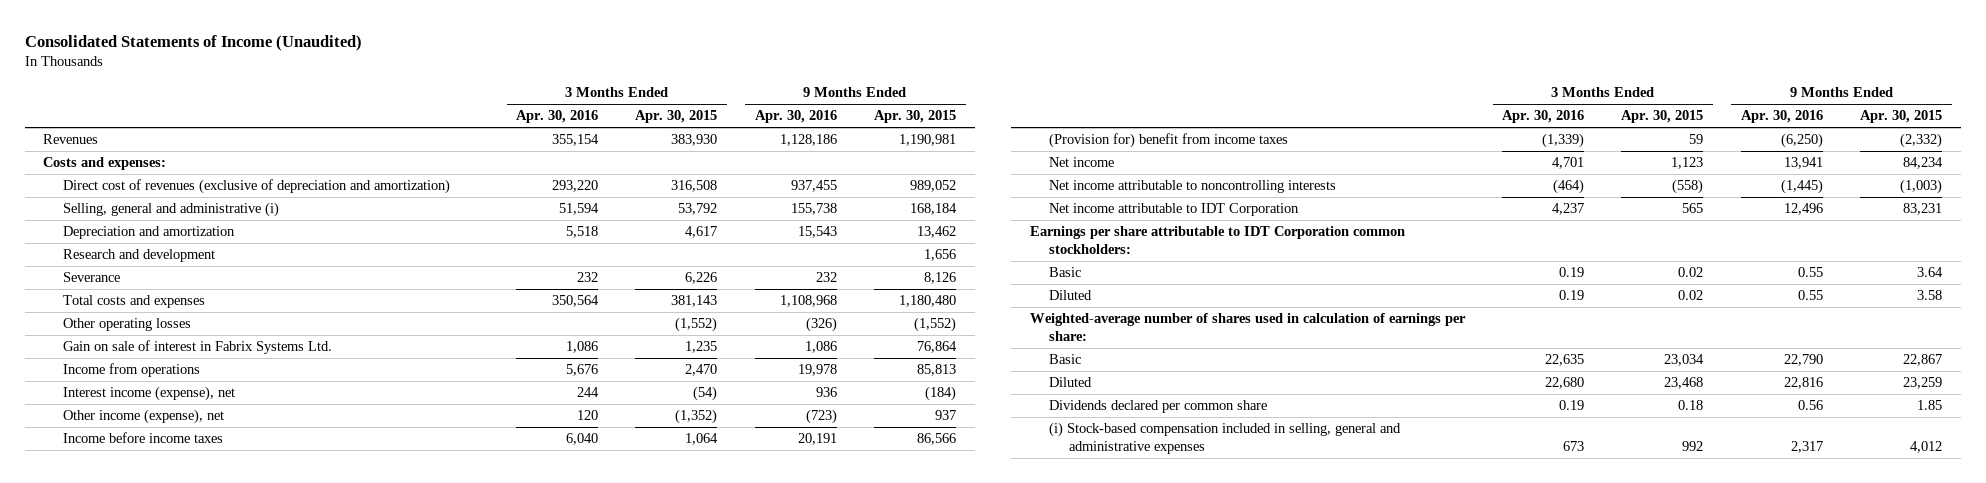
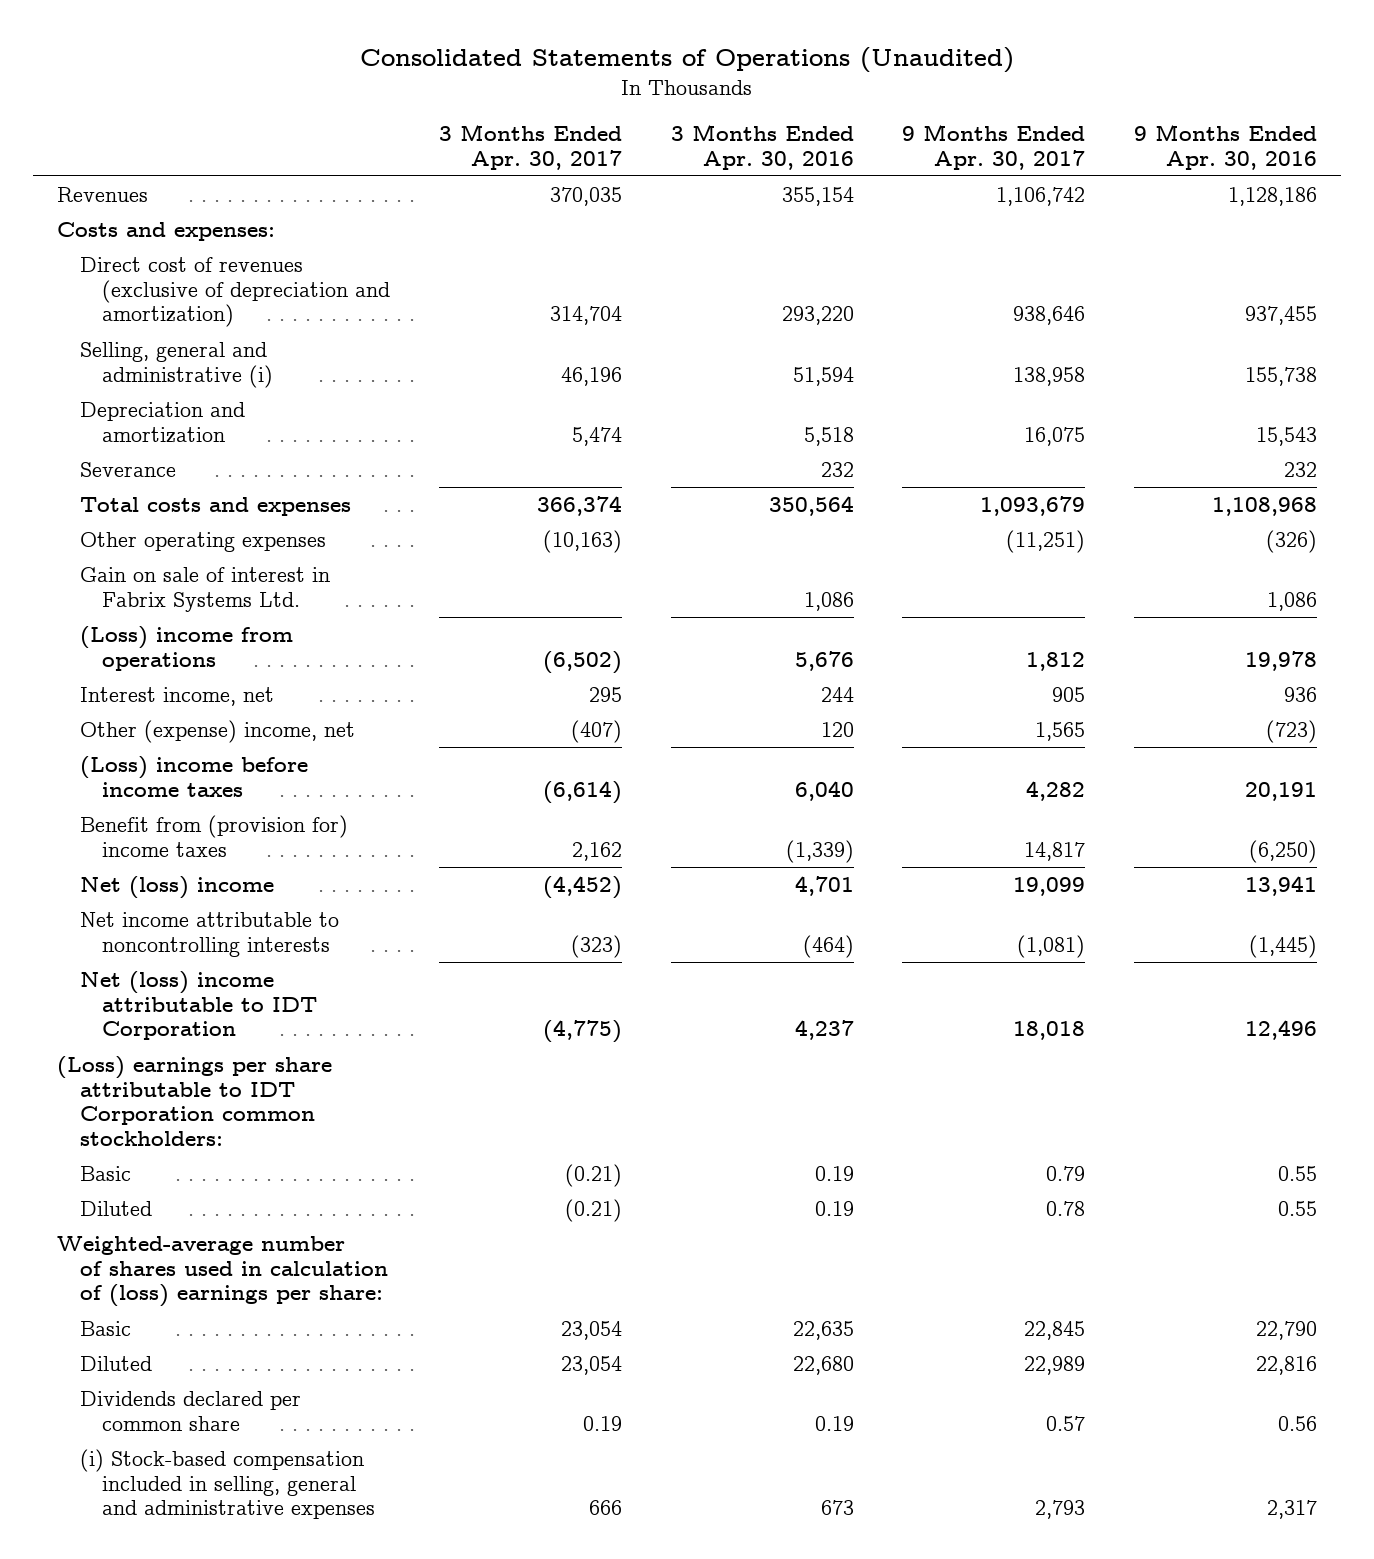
- Consolidated Statements of Income (Unaudited)
+ Consolidated Statements of Operations (Unaudited)
- | 3 Months Ended Apr. 30, 2016 | 3 Months Ended Apr. 30, 2015 | 9 Months Ended Apr. 30, 2016 | 9 Months Ended Apr. 30, 2015
+ | 3 Months Ended Apr. 30, 2017 | 3 Months Ended Apr. 30, 2016 | 9 Months Ended Apr. 30, 2017 | 9 Months Ended Apr. 30, 2016
- Research and development | | | | 1,656
- Other operating losses | | (1,552) | (326) | (1,552)
+ Other operating expenses | (10,163) | | (11,251) | (326)
- Income from operations | 5,676 | 2,470 | 19,978 | 85,813
- Interest income (expense), net | 244 | (54) | 936 | (184)
- Other income (expense), net | 120 | (1,352) | (723) | 937
- Income before income taxes | 6,040 | 1,064 | 20,191 | 86,566
- (Provision for) benefit from income taxes | (1,339) | 59 | (6,250) | (2,332)
- Net income | 4,701 | 1,123 | 13,941 | 84,234
+ (Loss) income from operations | (6,502) | 5,676 | 1,812 | 19,978
+ Interest income, net | 295 | 244 | 905 | 936
+ Other (expense) income, net | (407) | 120 | 1,565 | (723)
+ (Loss) income before income taxes | (6,614) | 6,040 | 4,282 | 20,191
+ Benefit from (provision for) income taxes | 2,162 | (1,339) | 14,817 | (6,250)
+ Net (loss) income | (4,452) | 4,701 | 19,099 | 13,941
- Net income attributable to IDT Corporation | 4,237 | 565 | 12,496 | 83,231
- Earnings per share attributable to IDT Corporation common stockholders:
+ Net (loss) income attributable to IDT Corporation | (4,775) | 4,237 | 18,018 | 12,496
+ (Loss) earnings per share attributable to IDT Corporation common stockholders:
- Weighted-average number of shares used in calculation of earnings per share:
+ Weighted-average number of shares used in calculation of (loss) earnings per share:

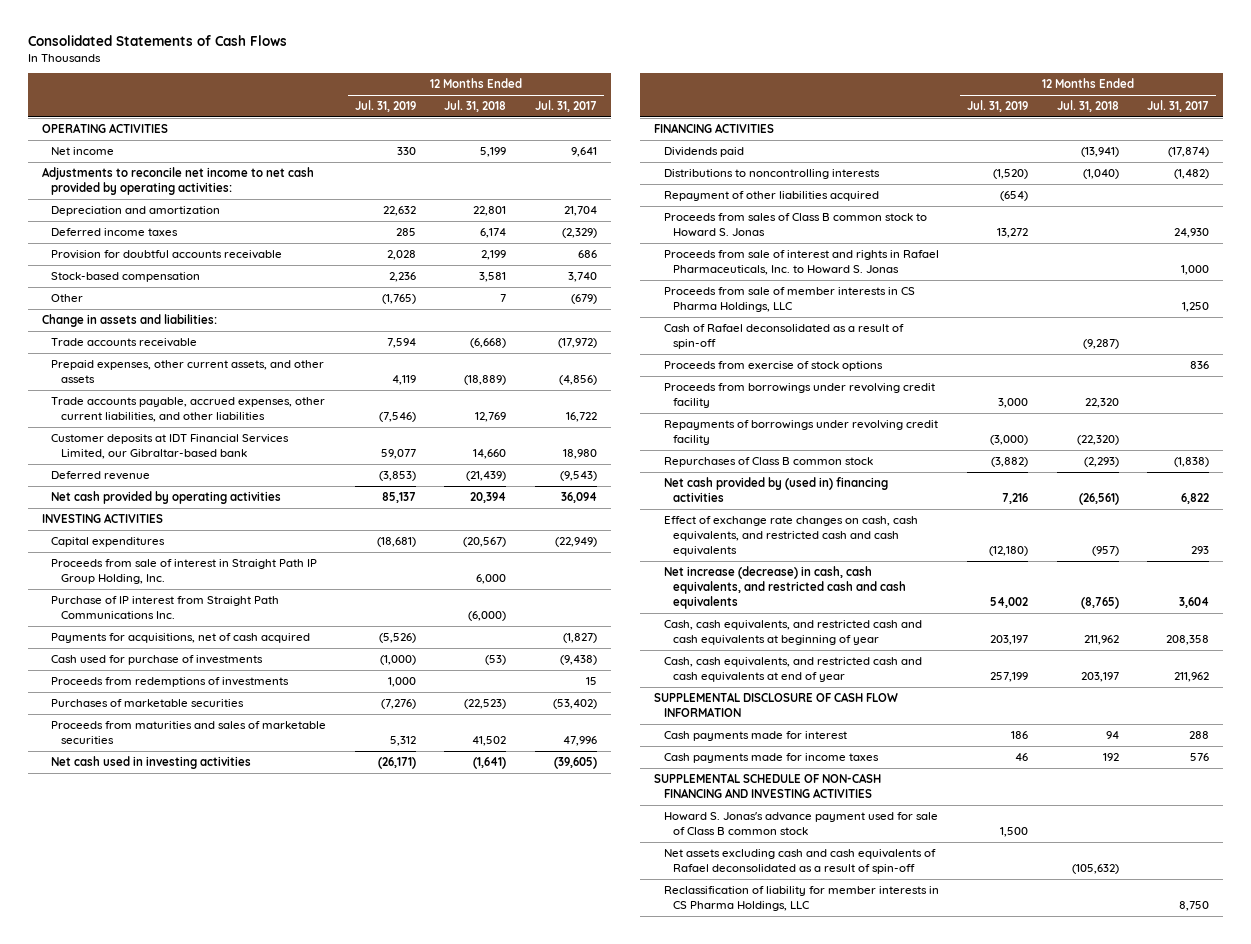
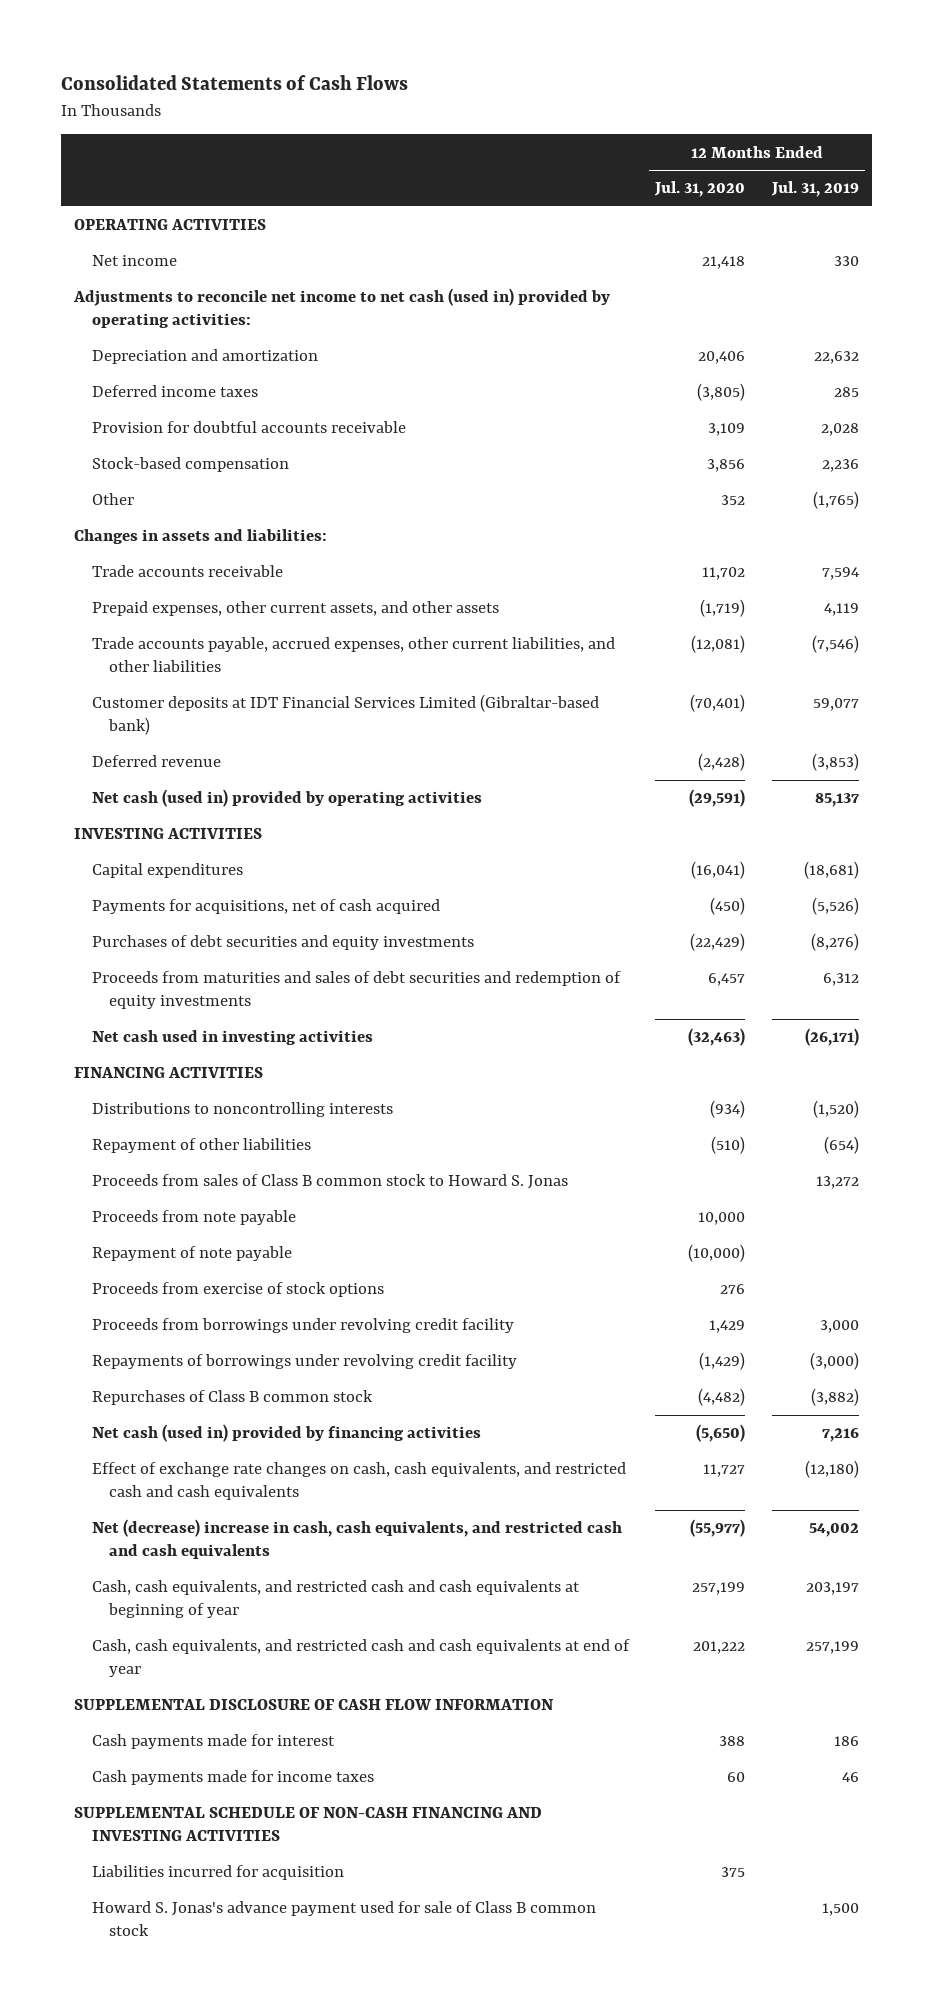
- | 12 Months Ended Jul. 31, 2019 | 12 Months Ended Jul. 31, 2018 | 12 Months Ended Jul. 31, 2017
+ | 12 Months Ended Jul. 31, 2020 | 12 Months Ended Jul. 31, 2019
- Adjustments to reconcile net income to net cash provided by operating activities:
+ Adjustments to reconcile net income to net cash (used in) provided by operating activities:
- Change in assets and liabilities:
+ Changes in assets and liabilities:
- Customer deposits at IDT Financial Services Limited, our Gibraltar-based bank | 59,077 | 14,660 | 18,980
+ Customer deposits at IDT Financial Services Limited (Gibraltar-based bank) | (70,401) | 59,077
- Net cash provided by operating activities | 85,137 | 20,394 | 36,094
+ Net cash (used in) provided by operating activities | (29,591) | 85,137
- Proceeds from sale of interest in Straight Path IP Group Holding, Inc. | | 6,000 |
- Purchase of IP interest from Straight Path Communications Inc. | | (6,000) |
- Cash used for purchase of investments | (1,000) | (53) | (9,438)
- Proceeds from redemptions of investments | 1,000 | | 15
- Purchases of marketable securities | (7,276) | (22,523) | (53,402)
- Proceeds from maturities and sales of marketable securities | 5,312 | 41,502 | 47,996
+ Purchases of debt securities and equity investments | (22,429) | (8,276)
+ Proceeds from maturities and sales of debt securities and redemption of equity investments | 6,457 | 6,312
- Dividends paid | | (13,941) | (17,874)
- Repayment of other liabilities acquired | (654) | |
+ Repayment of other liabilities | (510) | (654)
- Proceeds from sale of interest and rights in Rafael Pharmaceuticals, Inc. to Howard S. Jonas | | | 1,000
- Proceeds from sale of member interests in CS Pharma Holdings, LLC | | | 1,250
- Cash of Rafael deconsolidated as a result of spin-off | | (9,287) |
+ Proceeds from note payable | 10,000 |
+ Repayment of note payable | (10,000) |
- Net cash provided by (used in) financing activities | 7,216 | (26,561) | 6,822
+ Net cash (used in) provided by financing activities | (5,650) | 7,216
- Net increase (decrease) in cash, cash equivalents, and restricted cash and cash equivalents | 54,002 | (8,765) | 3,604
+ Net (decrease) increase in cash, cash equivalents, and restricted cash and cash equivalents | (55,977) | 54,002
+ Liabilities incurred for acquisition | 375 |
- Net assets excluding cash and cash equivalents of Rafael deconsolidated as a result of spin-off | | (105,632) |
- Reclassification of liability for member interests in CS Pharma Holdings, LLC | | | 8,750

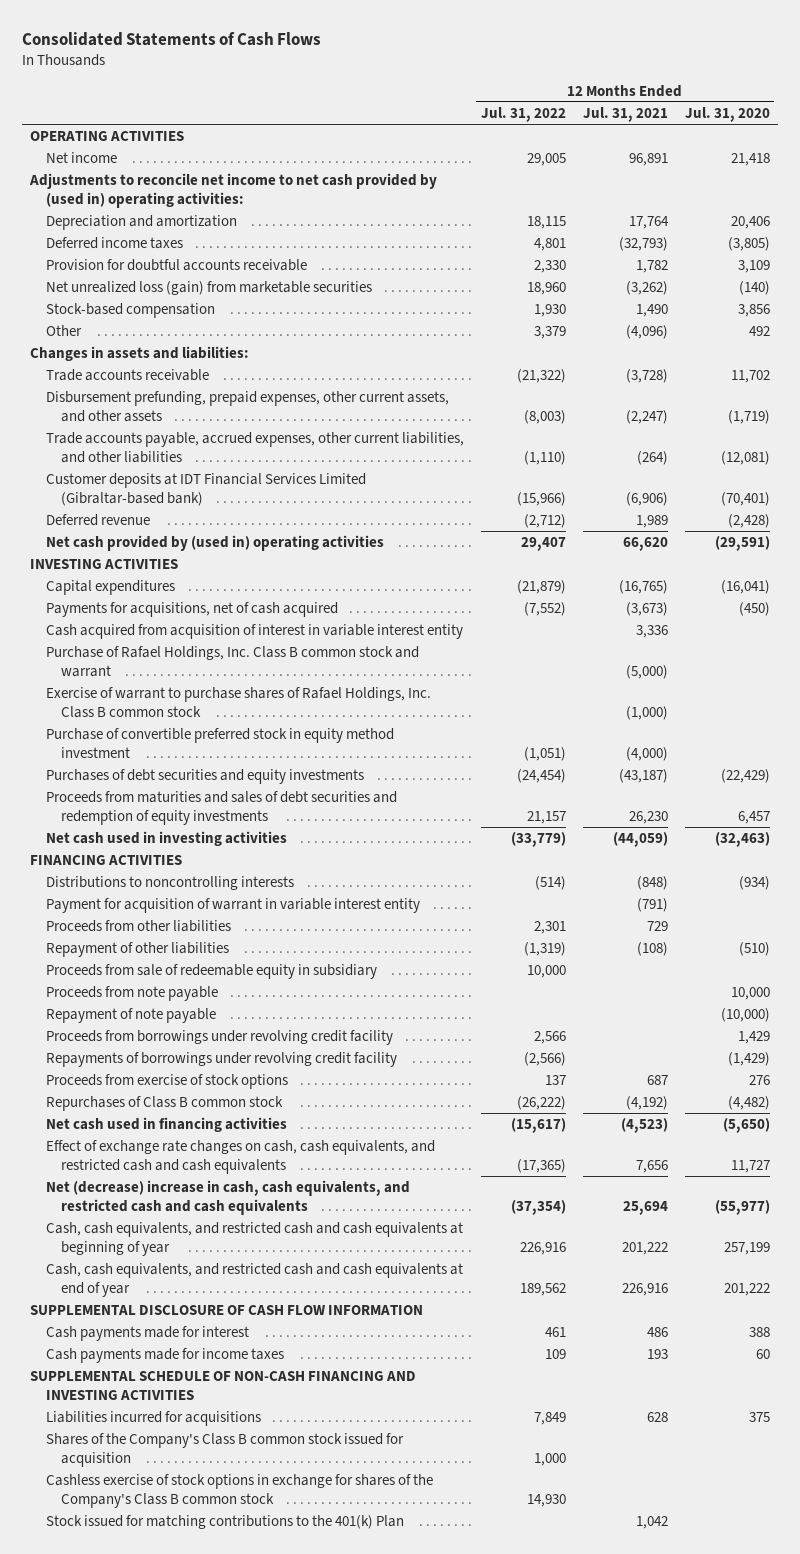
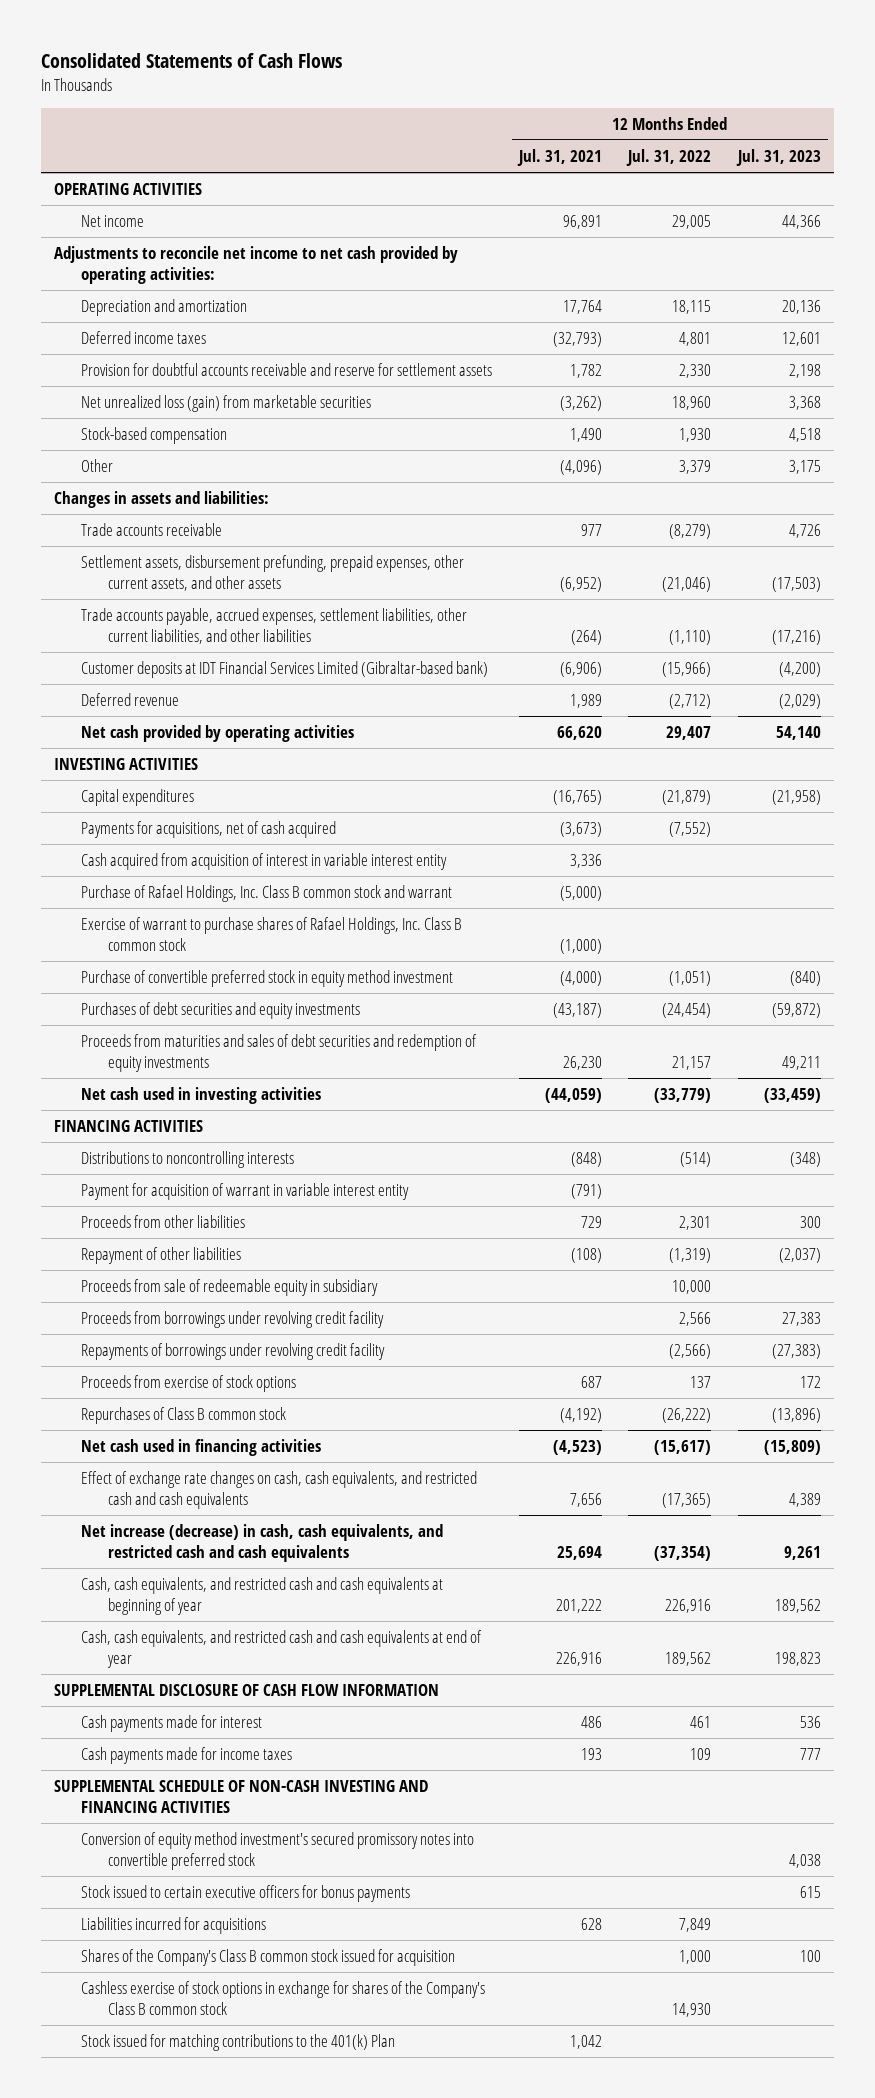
- | 12 Months Ended Jul. 31, 2022 | 12 Months Ended Jul. 31, 2021 | 12 Months Ended Jul. 31, 2020
+ | 12 Months Ended Jul. 31, 2021 | 12 Months Ended Jul. 31, 2022 | 12 Months Ended Jul. 31, 2023
- Adjustments to reconcile net income to net cash provided by (used in) operating activities:
+ Adjustments to reconcile net income to net cash provided by operating activities:
- Provision for doubtful accounts receivable | 2,330 | 1,782 | 3,109
+ Provision for doubtful accounts receivable and reserve for settlement assets | 1,782 | 2,330 | 2,198
- Trade accounts receivable | (21,322) | (3,728) | 11,702
- Disbursement prefunding, prepaid expenses, other current assets, and other assets | (8,003) | (2,247) | (1,719)
- Trade accounts payable, accrued expenses, other current liabilities, and other liabilities | (1,110) | (264) | (12,081)
+ Trade accounts receivable | 977 | (8,279) | 4,726
+ Settlement assets, disbursement prefunding, prepaid expenses, other current assets, and other assets | (6,952) | (21,046) | (17,503)
+ Trade accounts payable, accrued expenses, settlement liabilities, other current liabilities, and other liabilities | (264) | (1,110) | (17,216)
- Net cash provided by (used in) operating activities | 29,407 | 66,620 | (29,591)
+ Net cash provided by operating activities | 66,620 | 29,407 | 54,140
- Proceeds from note payable | | | 10,000
- Repayment of note payable | | | (10,000)
- Net (decrease) increase in cash, cash equivalents, and restricted cash and cash equivalents | (37,354) | 25,694 | (55,977)
+ Net increase (decrease) in cash, cash equivalents, and restricted cash and cash equivalents | 25,694 | (37,354) | 9,261
- SUPPLEMENTAL SCHEDULE OF NON-CASH FINANCING AND INVESTING ACTIVITIES
+ SUPPLEMENTAL SCHEDULE OF NON-CASH INVESTING AND FINANCING ACTIVITIES
+ Conversion of equity method investment's secured promissory notes into convertible preferred stock | | | 4,038
+ Stock issued to certain executive officers for bonus payments | | | 615

